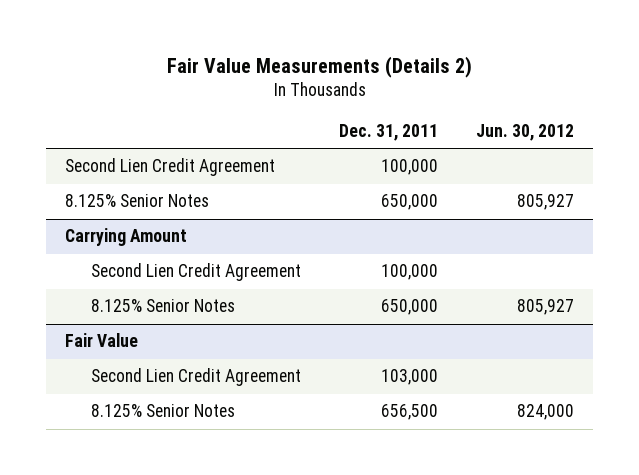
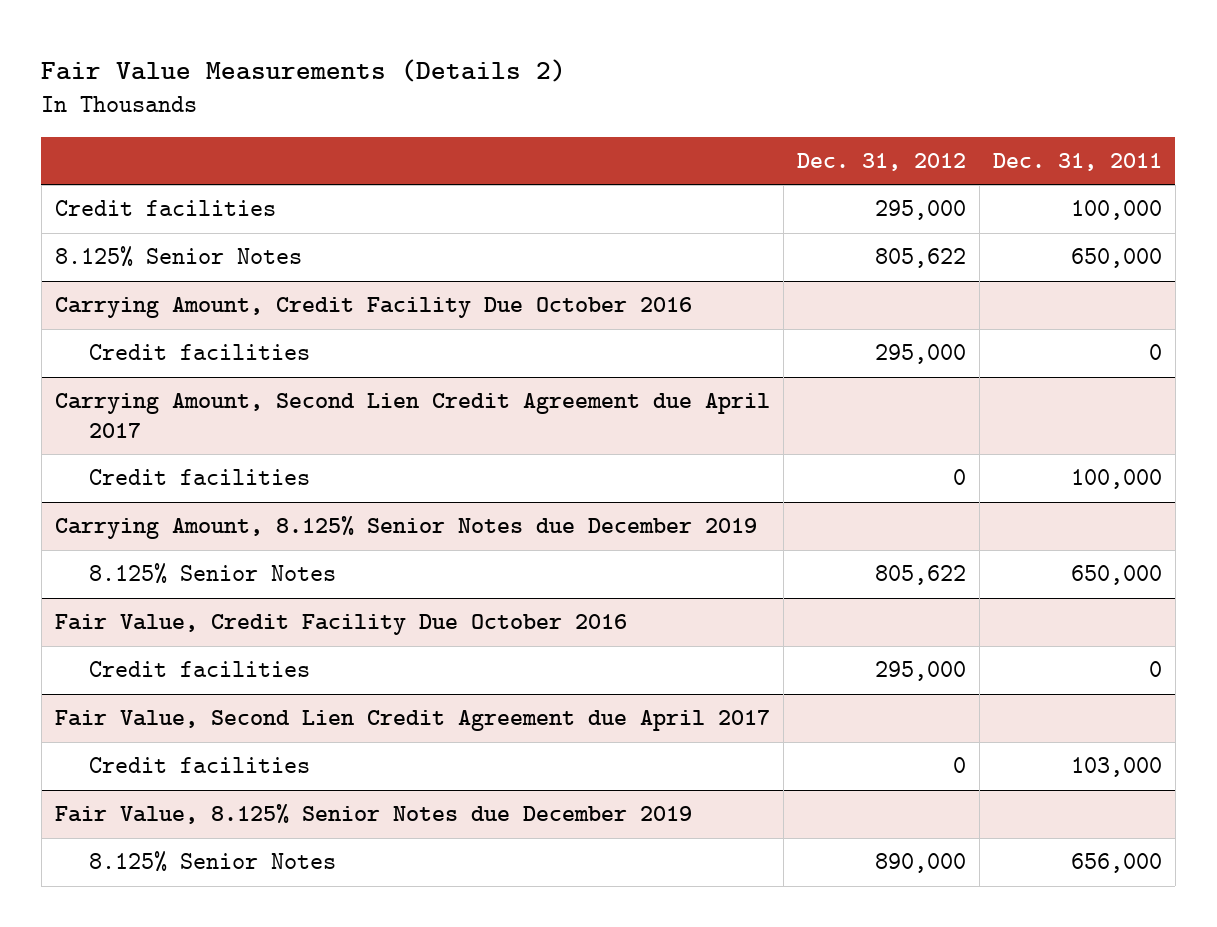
- | Dec. 31, 2011 | Jun. 30, 2012
+ | Dec. 31, 2012 | Dec. 31, 2011
- Second Lien Credit Agreement | 100,000 |
+ Credit facilities | 295,000 | 100,000
- Carrying Amount
- Second Lien Credit Agreement | 100,000 |
+ Carrying Amount, Credit Facility Due October 2016
+ Credit facilities | 295,000 | 0
+ Carrying Amount, Second Lien Credit Agreement due April 2017
+ Credit facilities | 0 | 100,000
+ Carrying Amount, 8.125% Senior Notes due December 2019
- Fair Value
- Second Lien Credit Agreement | 103,000 |
- 8.125% Senior Notes | 656,500 | 824,000
+ Fair Value, Credit Facility Due October 2016
+ Credit facilities | 295,000 | 0
+ Fair Value, Second Lien Credit Agreement due April 2017
+ Credit facilities | 0 | 103,000
+ Fair Value, 8.125% Senior Notes due December 2019
+ 8.125% Senior Notes | 890,000 | 656,000

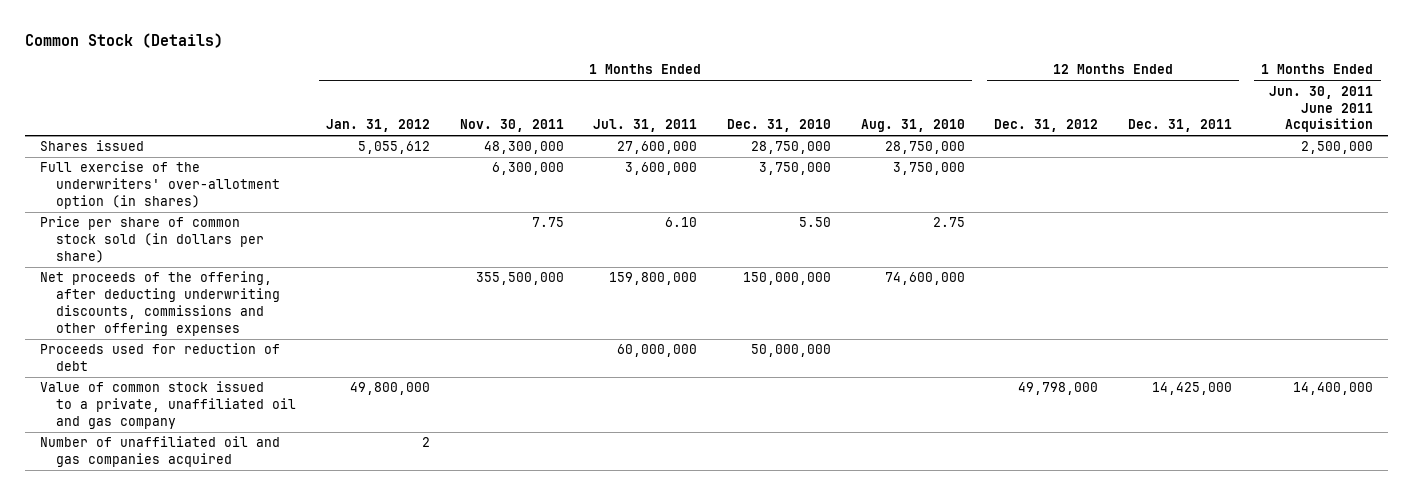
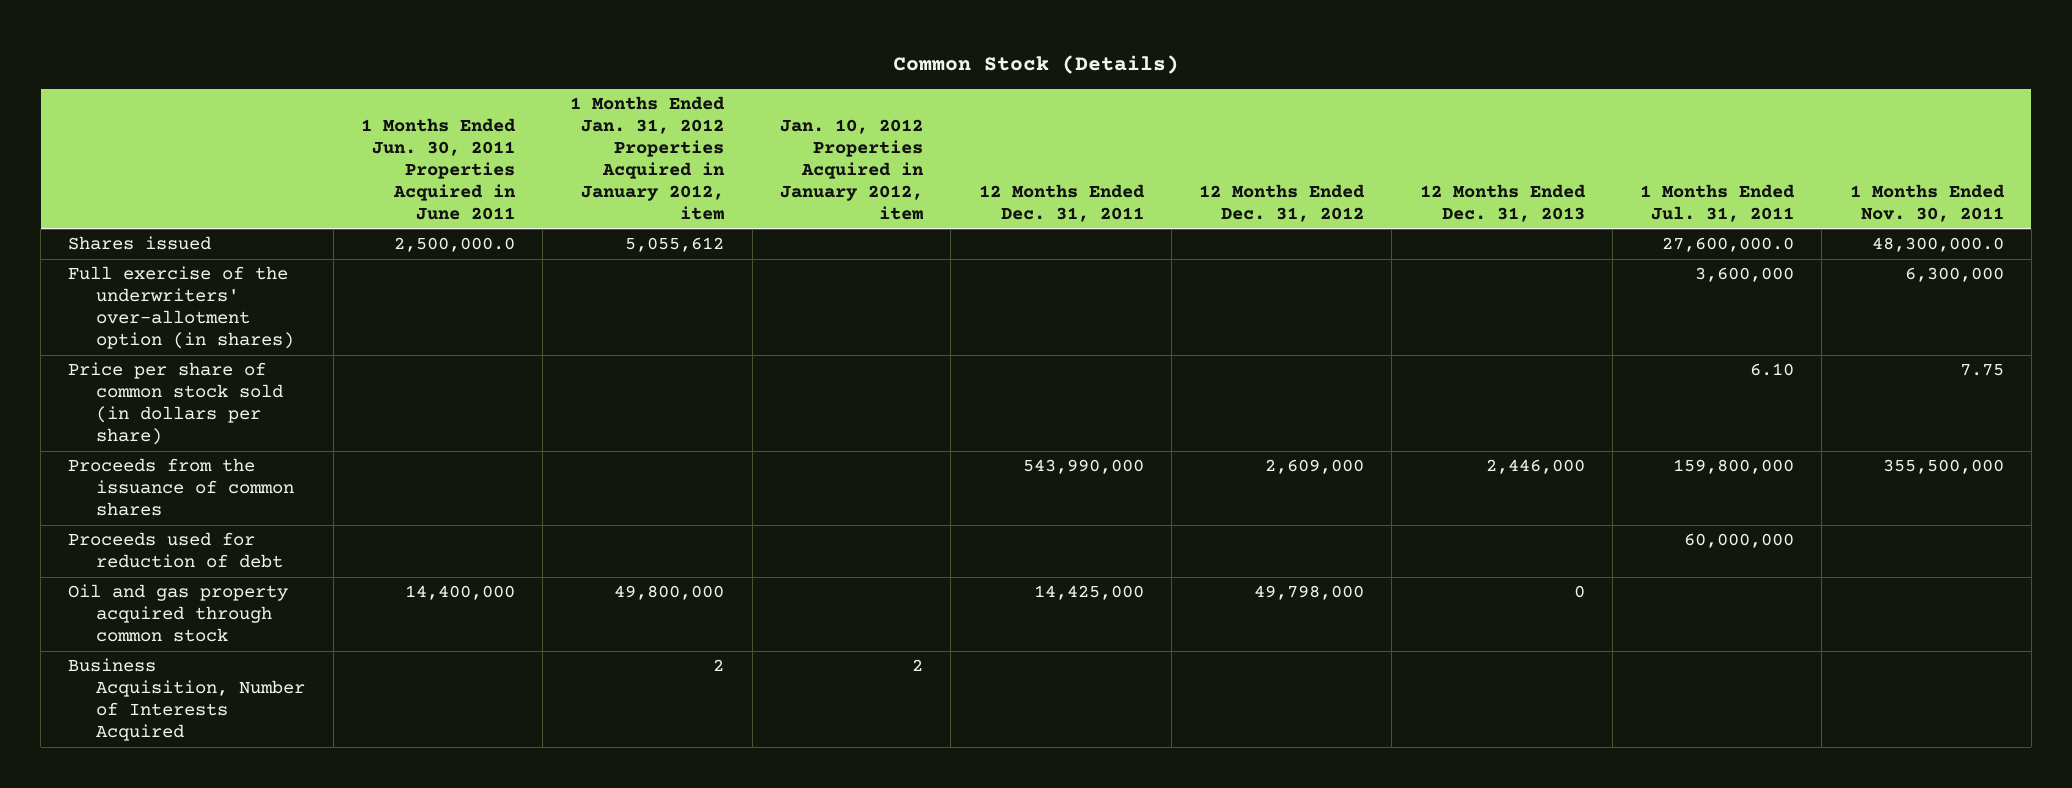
- | 1 Months Ended Jan. 31, 2012 | 1 Months Ended Nov. 30, 2011 | 1 Months Ended Jul. 31, 2011 | 1 Months Ended Dec. 31, 2010 | 1 Months Ended Aug. 31, 2010 | 12 Months Ended Dec. 31, 2012 | 12 Months Ended Dec. 31, 2011 | 1 Months Ended Jun. 30, 2011 June 2011 Acquisition
+ | 1 Months Ended Jun. 30, 2011 Properties Acquired in June 2011 | 1 Months Ended Jan. 31, 2012 Properties Acquired in January 2012, item | Jan. 10, 2012 Properties Acquired in January 2012, item | 12 Months Ended Dec. 31, 2011 | 12 Months Ended Dec. 31, 2012 | 12 Months Ended Dec. 31, 2013 | 1 Months Ended Jul. 31, 2011 | 1 Months Ended Nov. 30, 2011
- Shares issued | 5,055,612 | 48,300,000 | 27,600,000 | 28,750,000 | 28,750,000 | | | 2,500,000
+ Shares issued | 2,500,000.0 | 5,055,612 | | | | | 27,600,000.0 | 48,300,000.0
- Net proceeds of the offering, after deducting underwriting discounts, commissions and other offering expenses | | 355,500,000 | 159,800,000 | 150,000,000 | 74,600,000 | | |
+ Proceeds from the issuance of common shares | | | | 543,990,000 | 2,609,000 | 2,446,000 | 159,800,000 | 355,500,000
- Value of common stock issued to a private, unaffiliated oil and gas company | 49,800,000 | | | | | 49,798,000 | 14,425,000 | 14,400,000
- Number of unaffiliated oil and gas companies acquired | 2 | | | | | | |
+ Oil and gas property acquired through common stock | 14,400,000 | 49,800,000 | | 14,425,000 | 49,798,000 | 0 | |
+ Business Acquisition, Number of Interests Acquired | | 2 | 2 | | | | |

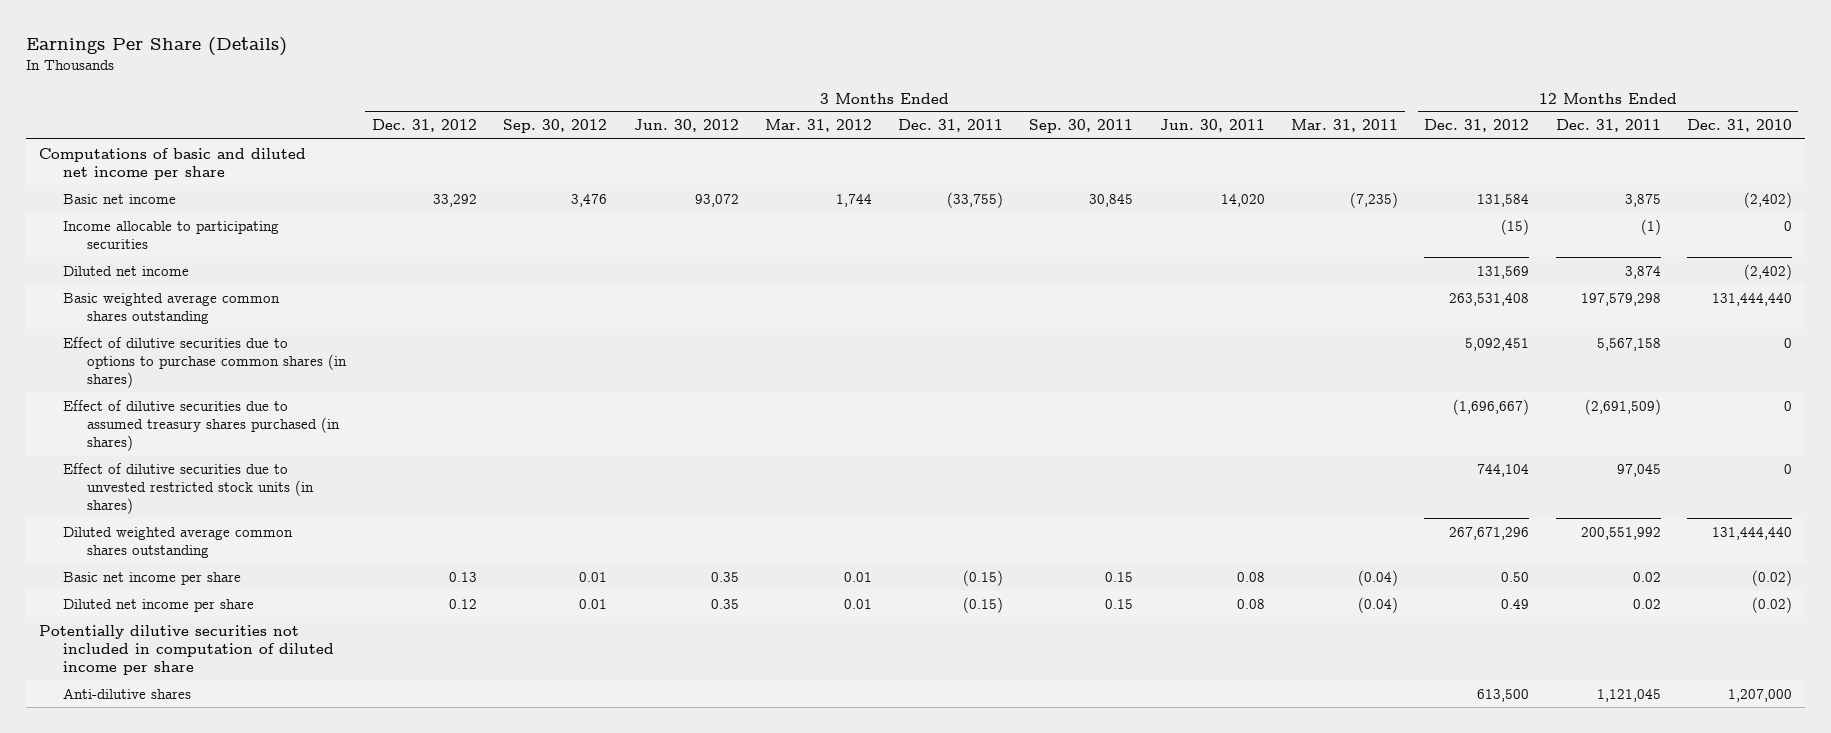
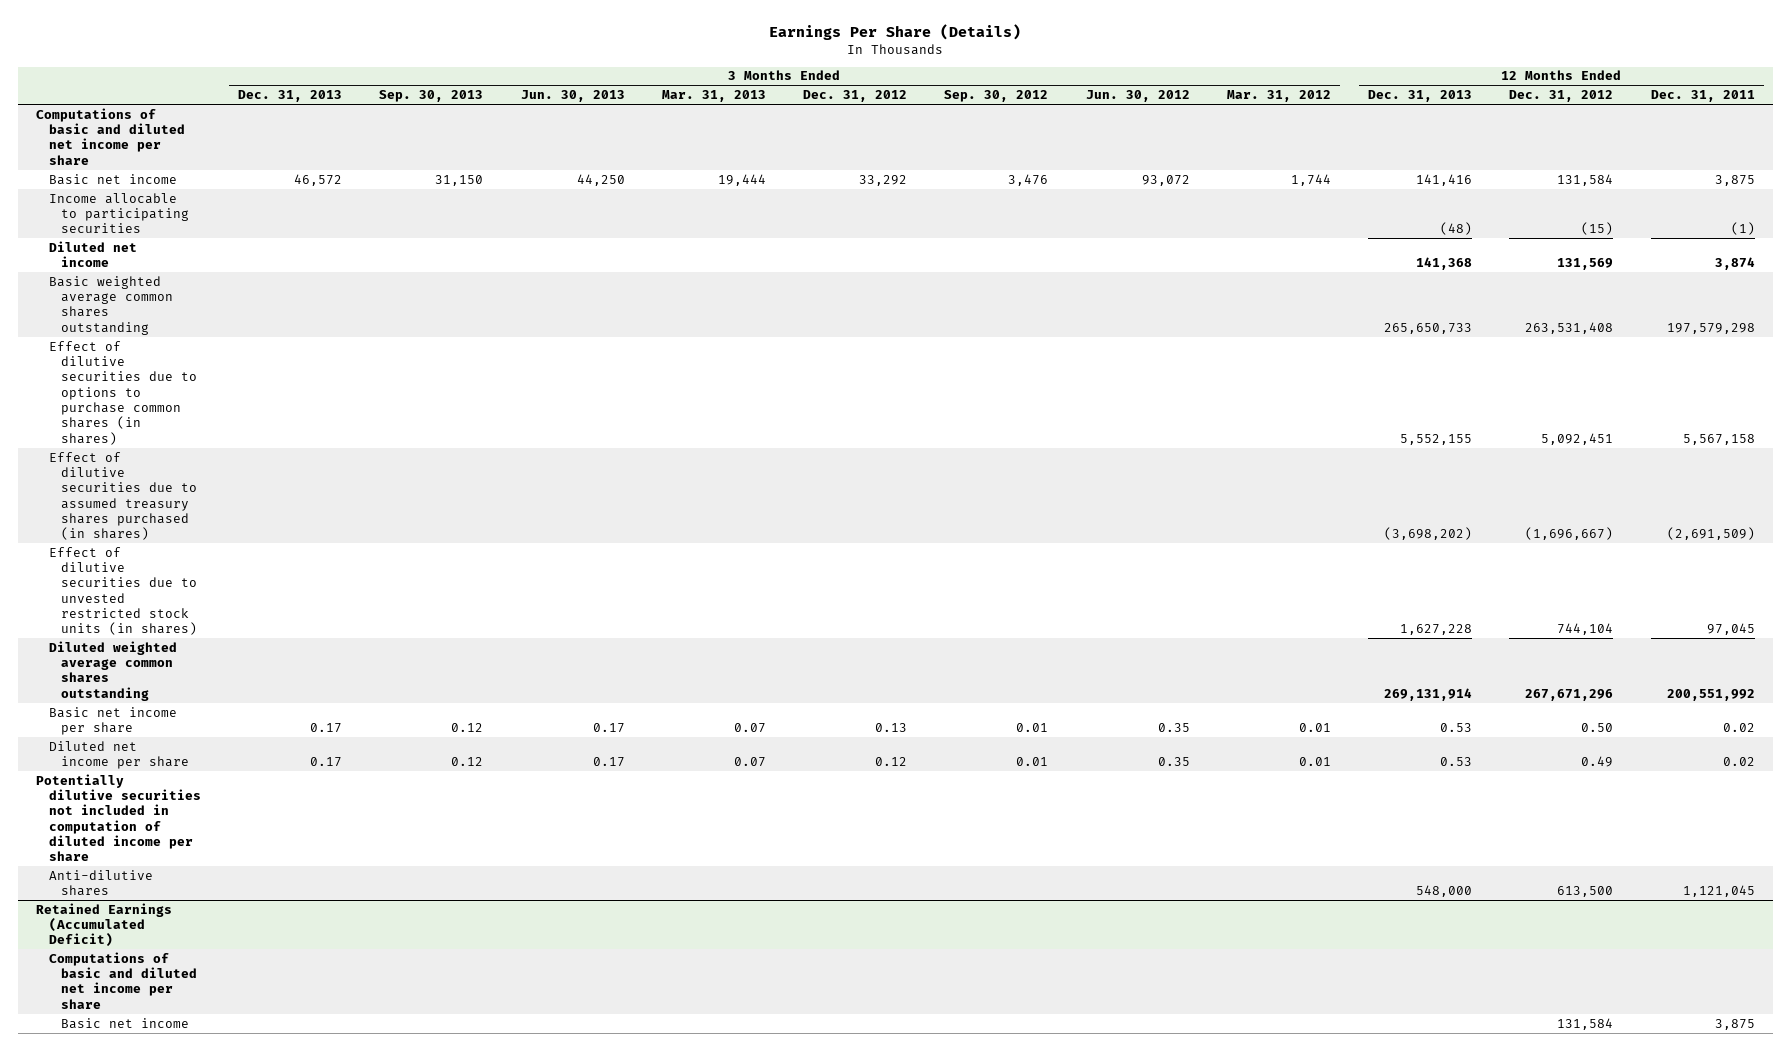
- | 3 Months Ended Dec. 31, 2012 | 3 Months Ended Sep. 30, 2012 | 3 Months Ended Jun. 30, 2012 | 3 Months Ended Mar. 31, 2012 | 3 Months Ended Dec. 31, 2011 | 3 Months Ended Sep. 30, 2011 | 3 Months Ended Jun. 30, 2011 | 3 Months Ended Mar. 31, 2011 | 12 Months Ended Dec. 31, 2012 | 12 Months Ended Dec. 31, 2011 | 12 Months Ended Dec. 31, 2010
+ | 3 Months Ended Dec. 31, 2013 | 3 Months Ended Sep. 30, 2013 | 3 Months Ended Jun. 30, 2013 | 3 Months Ended Mar. 31, 2013 | 3 Months Ended Dec. 31, 2012 | 3 Months Ended Sep. 30, 2012 | 3 Months Ended Jun. 30, 2012 | 3 Months Ended Mar. 31, 2012 | 12 Months Ended Dec. 31, 2013 | 12 Months Ended Dec. 31, 2012 | 12 Months Ended Dec. 31, 2011
+ Retained Earnings (Accumulated Deficit)
+ Computations of basic and diluted net income per share
+ Basic net income | | | | | | | | | | 131,584 | 3,875

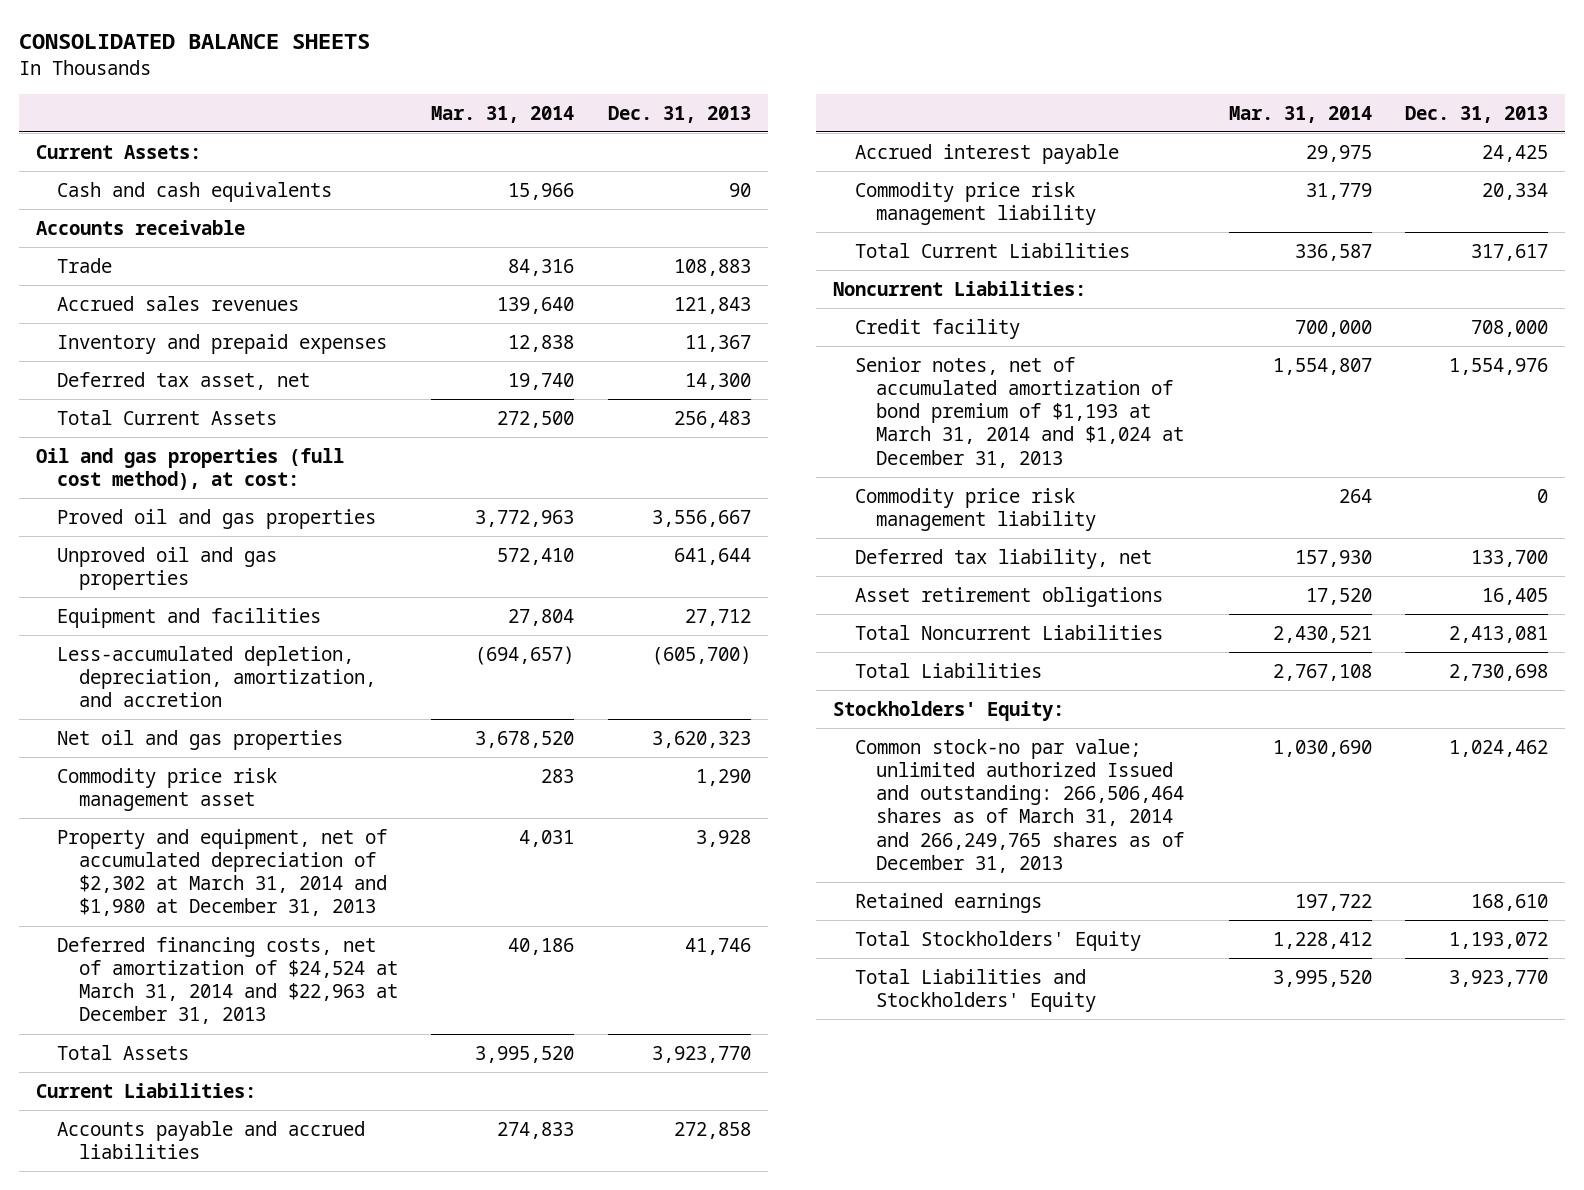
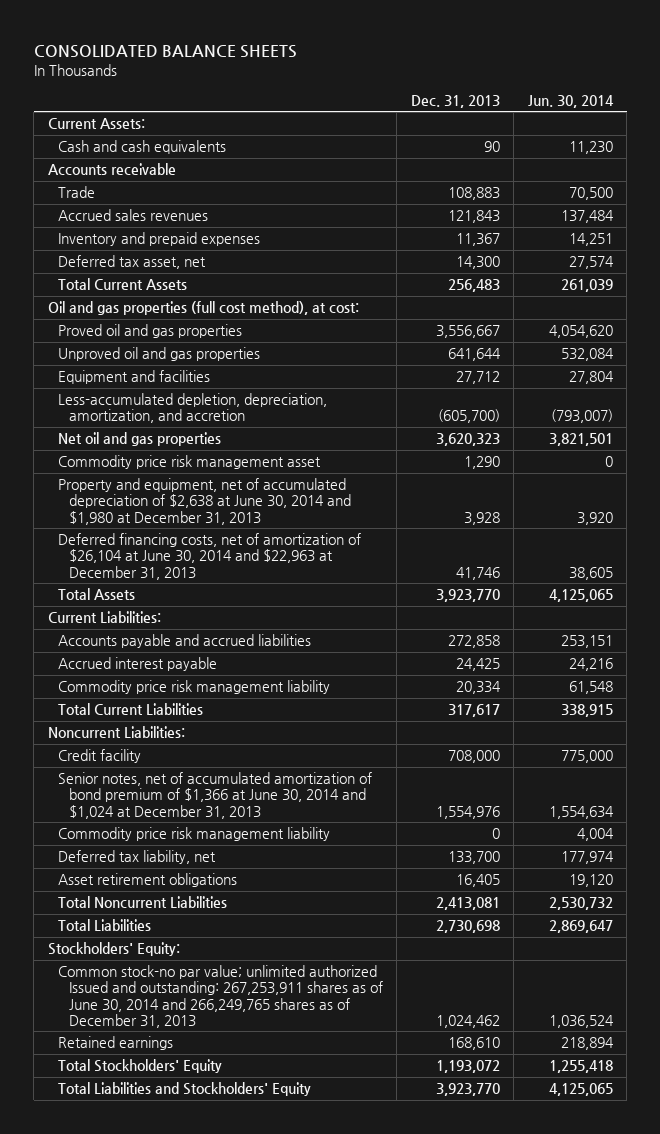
- | Mar. 31, 2014 | Dec. 31, 2013
+ | Dec. 31, 2013 | Jun. 30, 2014
- Property and equipment, net of accumulated depreciation of $2,302 at March 31, 2014 and $1,980 at December 31, 2013 | 4,031 | 3,928
- Deferred financing costs, net of amortization of $24,524 at March 31, 2014 and $22,963 at December 31, 2013 | 40,186 | 41,746
+ Property and equipment, net of accumulated depreciation of $2,638 at June 30, 2014 and $1,980 at December 31, 2013 | 3,928 | 3,920
+ Deferred financing costs, net of amortization of $26,104 at June 30, 2014 and $22,963 at December 31, 2013 | 41,746 | 38,605
- Senior notes, net of accumulated amortization of bond premium of $1,193 at March 31, 2014 and $1,024 at December 31, 2013 | 1,554,807 | 1,554,976
+ Senior notes, net of accumulated amortization of bond premium of $1,366 at June 30, 2014 and $1,024 at December 31, 2013 | 1,554,976 | 1,554,634
- Common stock-no par value; unlimited authorized Issued and outstanding: 266,506,464 shares as of March 31, 2014 and 266,249,765 shares as of December 31, 2013 | 1,030,690 | 1,024,462
+ Common stock-no par value; unlimited authorized Issued and outstanding: 267,253,911 shares as of June 30, 2014 and 266,249,765 shares as of December 31, 2013 | 1,024,462 | 1,036,524

